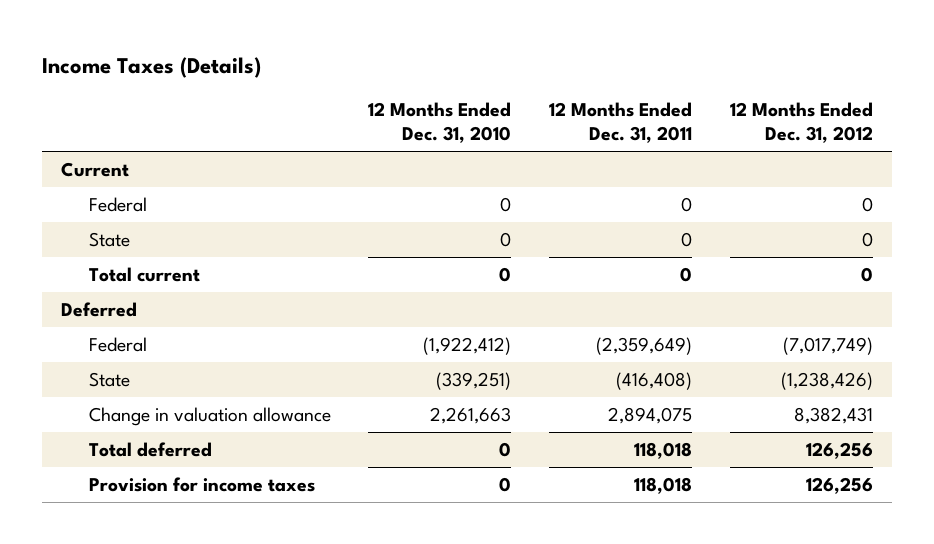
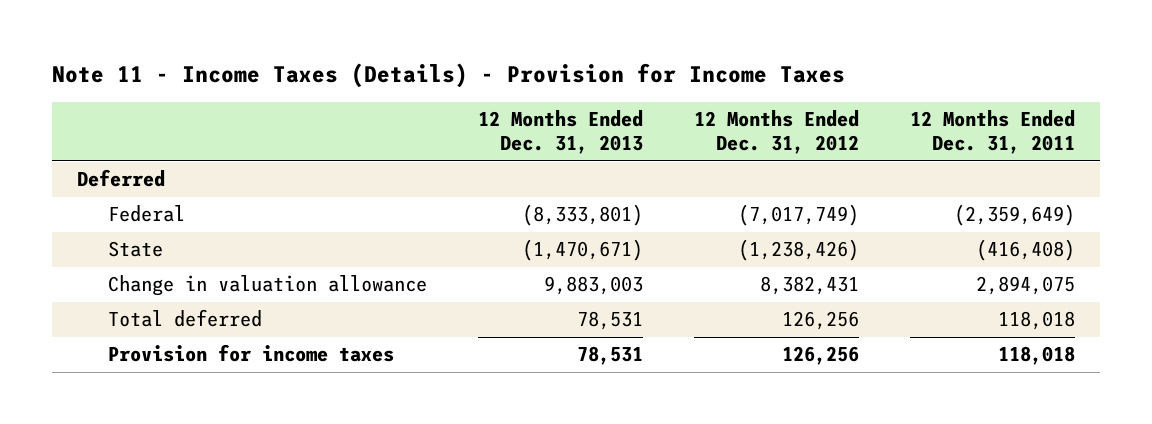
- Income Taxes (Details)
+ Note 11 - Income Taxes (Details) - Provision for Income Taxes
- | 12 Months Ended Dec. 31, 2010 | 12 Months Ended Dec. 31, 2011 | 12 Months Ended Dec. 31, 2012
+ | 12 Months Ended Dec. 31, 2013 | 12 Months Ended Dec. 31, 2012 | 12 Months Ended Dec. 31, 2011
- Current
- Federal | 0 | 0 | 0
- State | 0 | 0 | 0
- Total current | 0 | 0 | 0

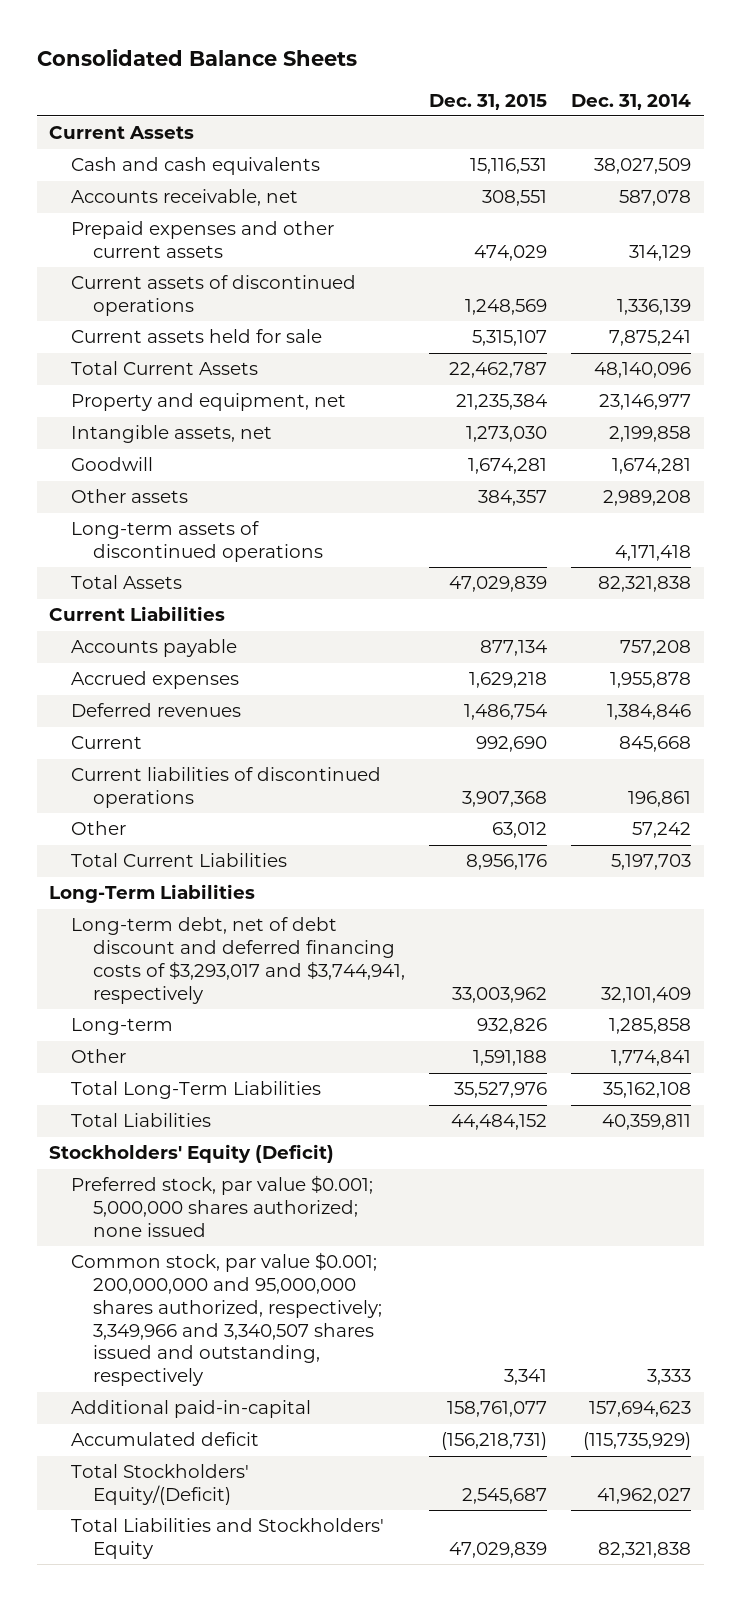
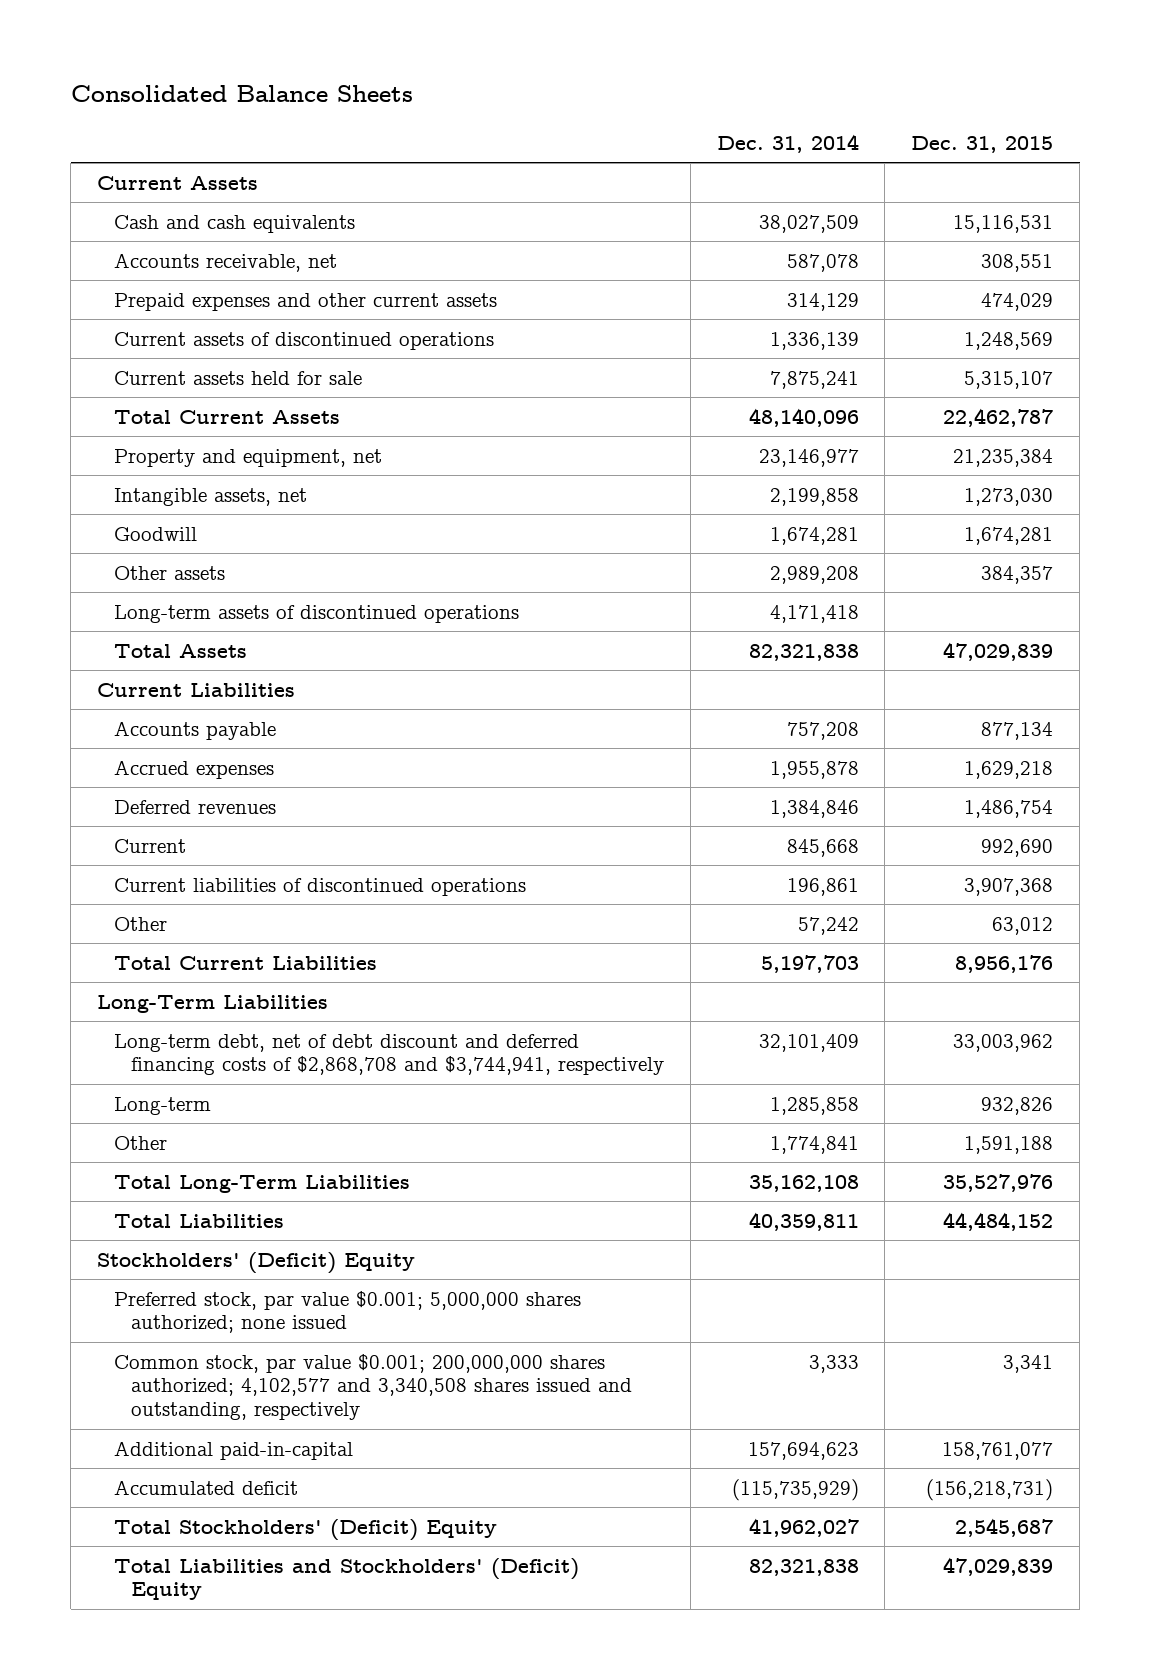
- | Dec. 31, 2015 | Dec. 31, 2014
+ | Dec. 31, 2014 | Dec. 31, 2015
- Long-term debt, net of debt discount and deferred financing costs of $3,293,017 and $3,744,941, respectively | 33,003,962 | 32,101,409
+ Long-term debt, net of debt discount and deferred financing costs of $2,868,708 and $3,744,941, respectively | 32,101,409 | 33,003,962
- Stockholders' Equity (Deficit)
+ Stockholders' (Deficit) Equity
- Common stock, par value $0.001; 200,000,000 and 95,000,000 shares authorized, respectively; 3,349,966 and 3,340,507 shares issued and outstanding, respectively | 3,341 | 3,333
+ Common stock, par value $0.001; 200,000,000 shares authorized; 4,102,577 and 3,340,508 shares issued and outstanding, respectively | 3,333 | 3,341
- Total Stockholders' Equity/(Deficit) | 2,545,687 | 41,962,027
- Total Liabilities and Stockholders' Equity | 47,029,839 | 82,321,838
+ Total Stockholders' (Deficit) Equity | 41,962,027 | 2,545,687
+ Total Liabilities and Stockholders' (Deficit) Equity | 82,321,838 | 47,029,839

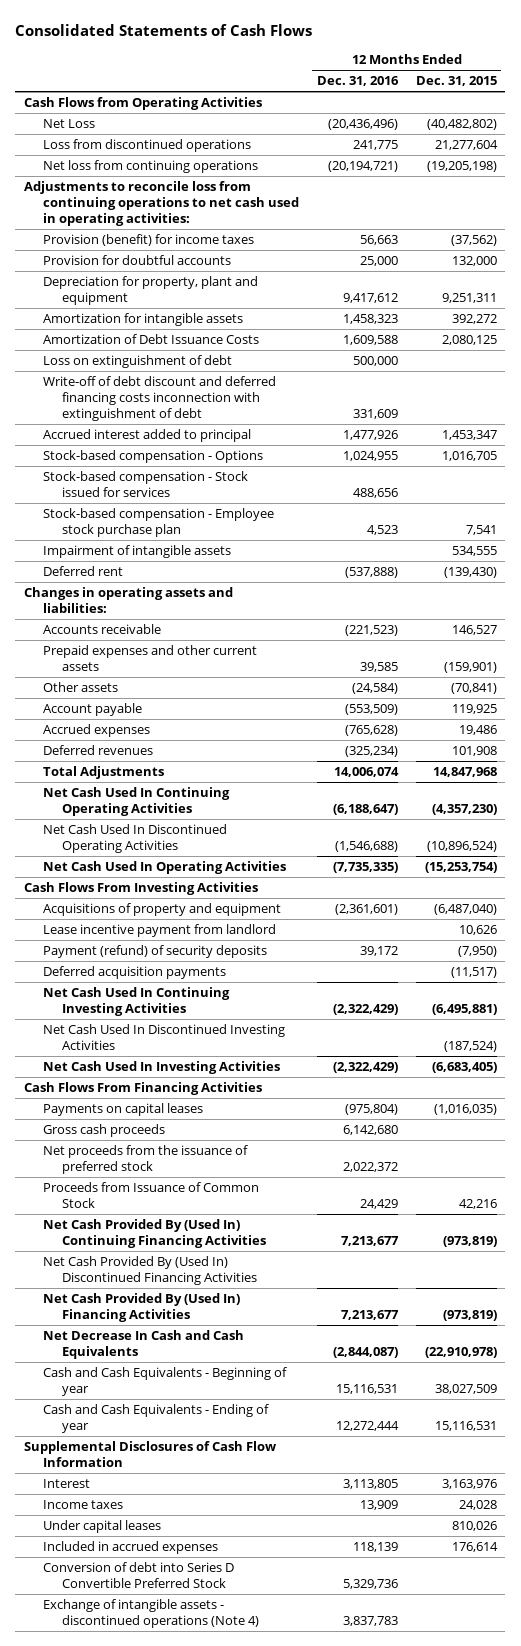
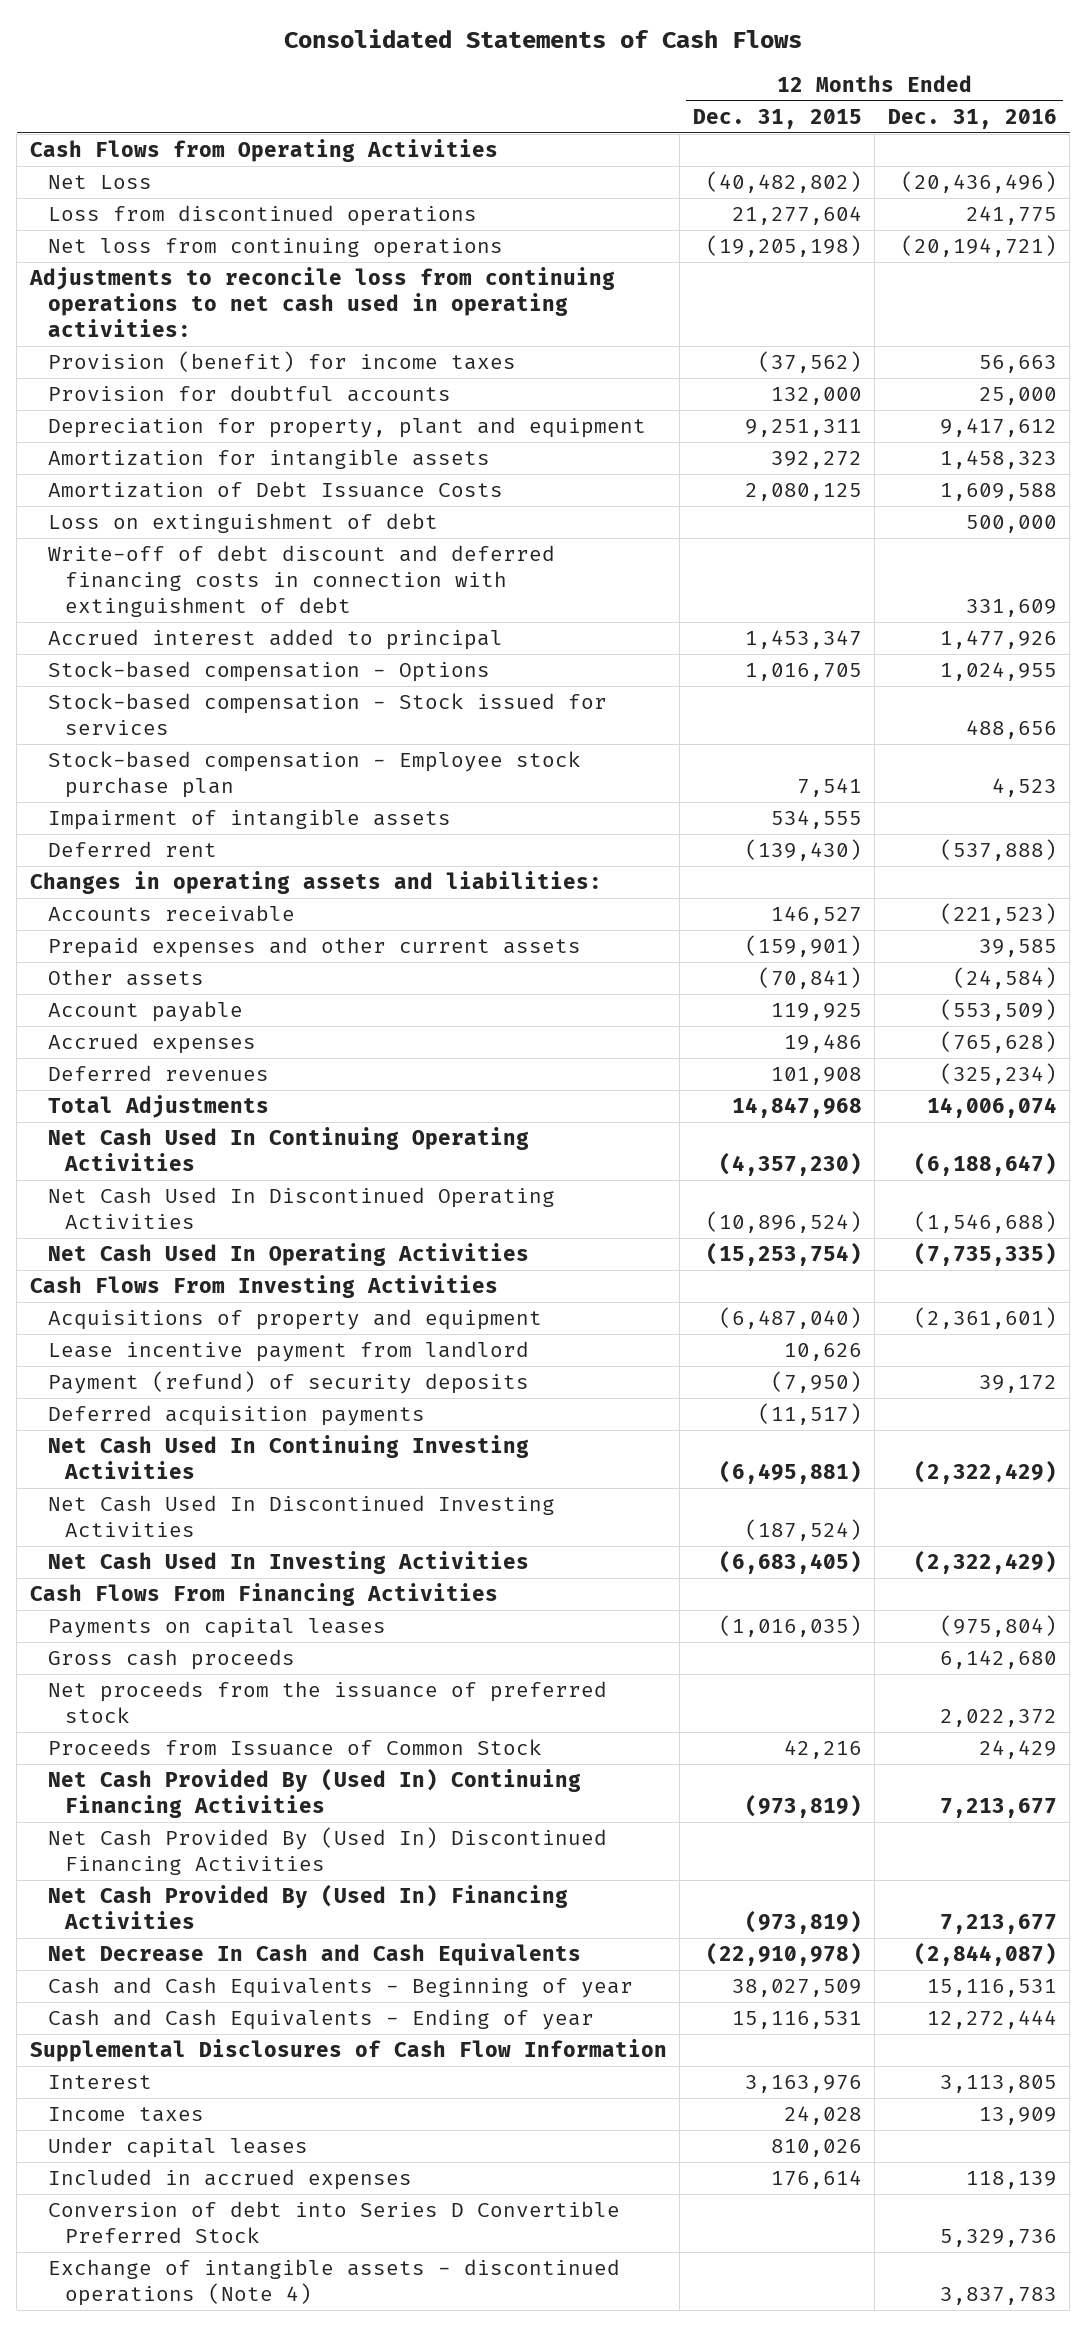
- | 12 Months Ended Dec. 31, 2016 | 12 Months Ended Dec. 31, 2015
+ | 12 Months Ended Dec. 31, 2015 | 12 Months Ended Dec. 31, 2016
- Write-off of debt discount and deferred financing costs inconnection with extinguishment of debt | 331,609 |
+ Write-off of debt discount and deferred financing costs in connection with extinguishment of debt | | 331,609

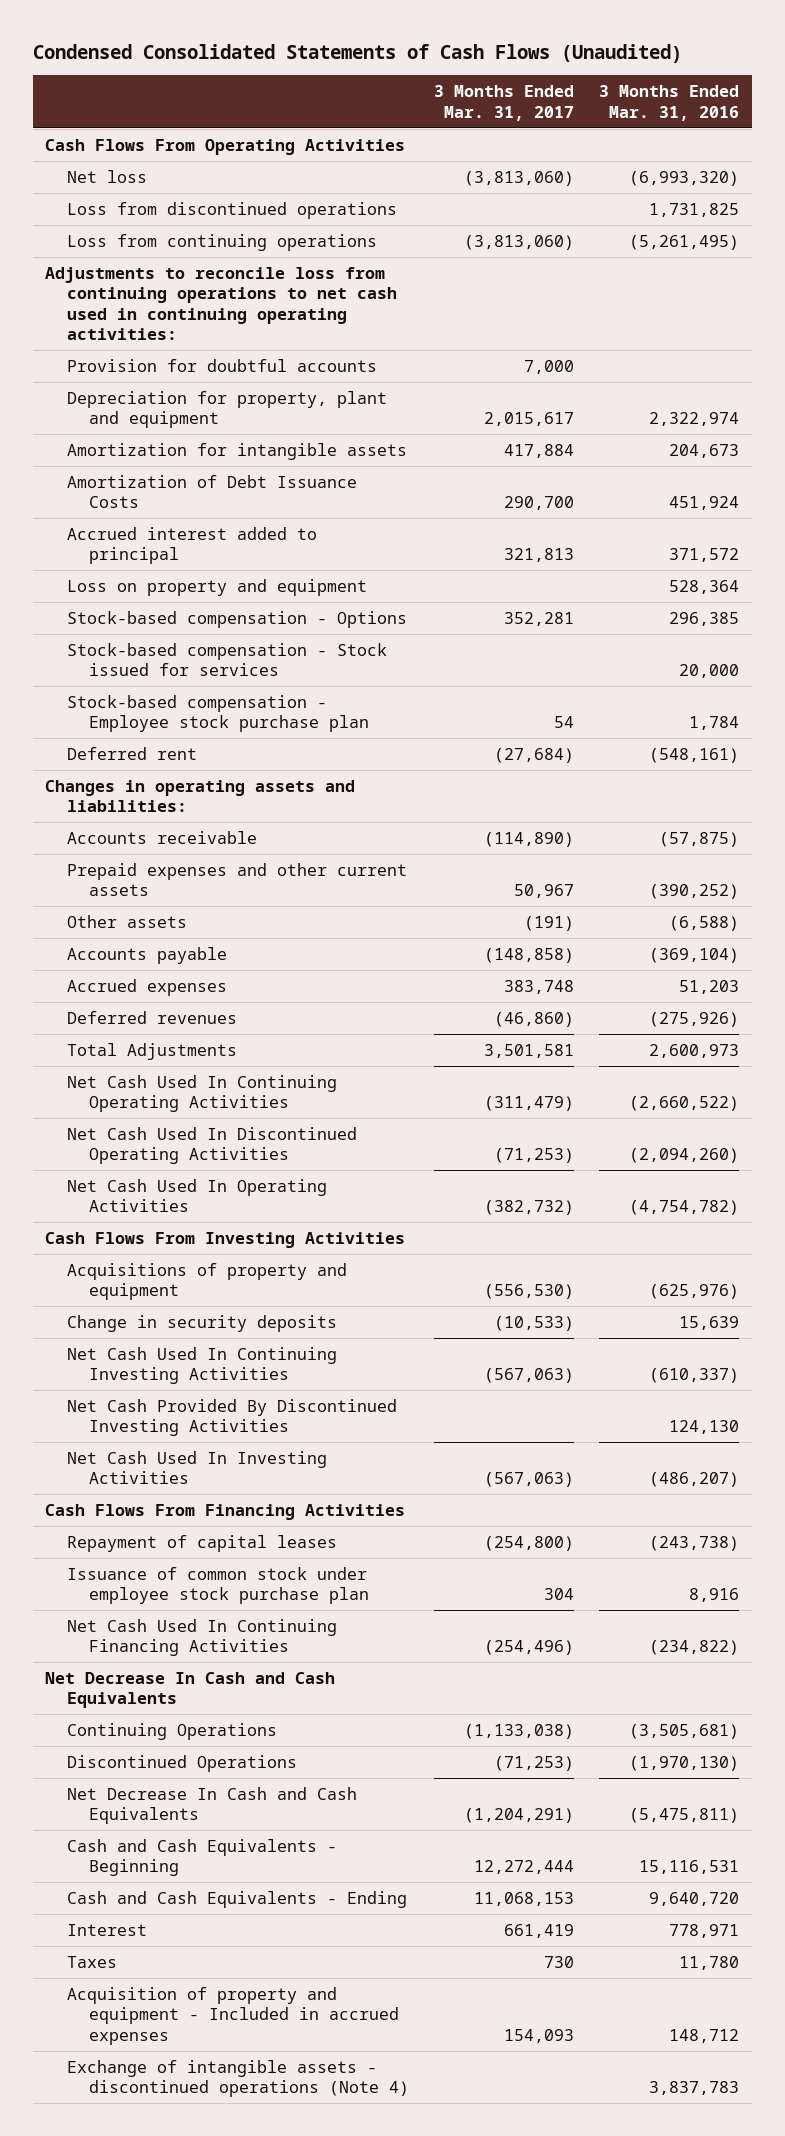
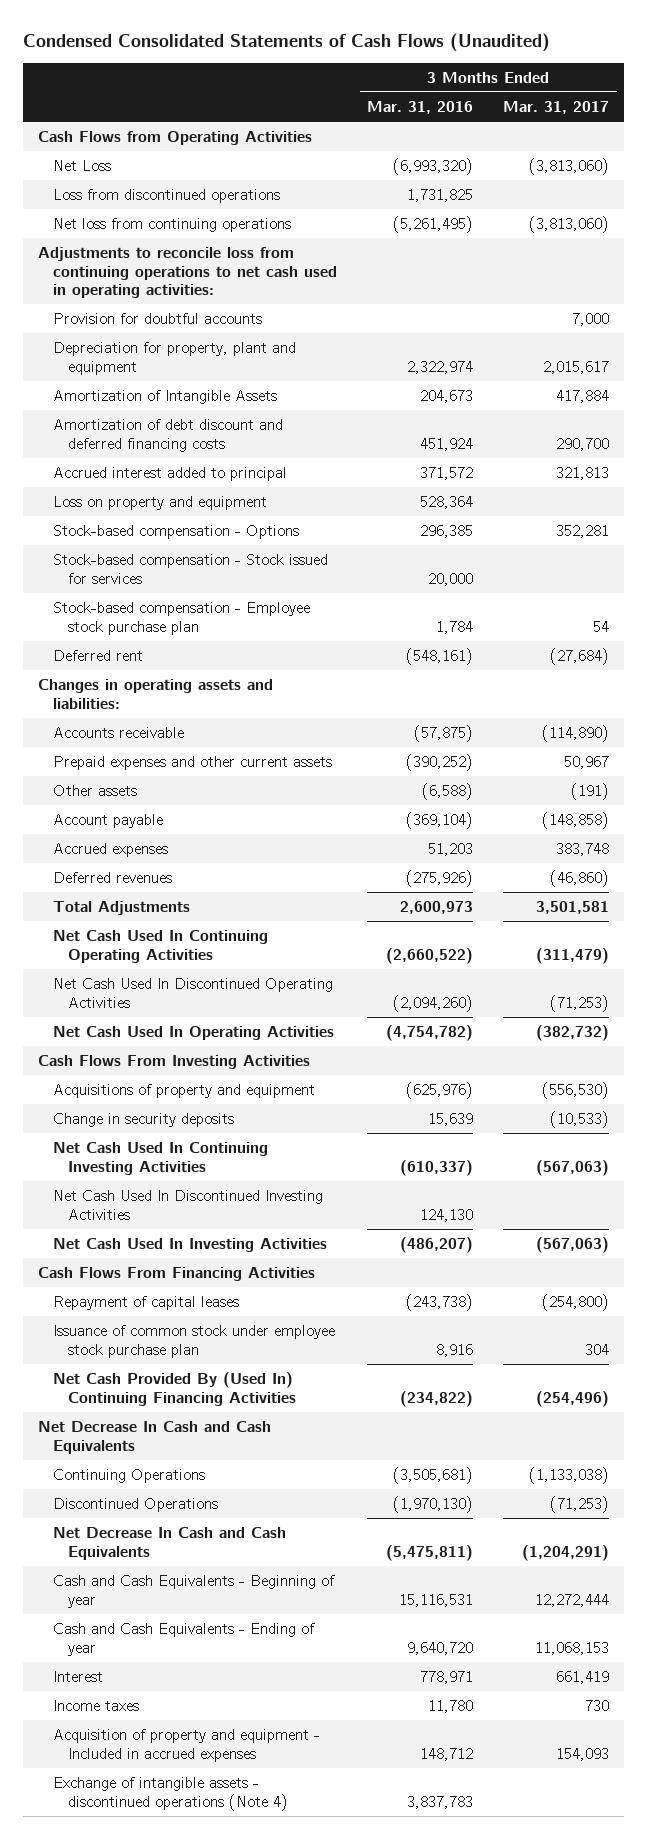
- | 3 Months Ended Mar. 31, 2017 | 3 Months Ended Mar. 31, 2016
+ | 3 Months Ended Mar. 31, 2016 | 3 Months Ended Mar. 31, 2017
- Cash Flows From Operating Activities
- Net loss | (3,813,060) | (6,993,320)
+ Cash Flows from Operating Activities
+ Net Loss | (6,993,320) | (3,813,060)
- Loss from continuing operations | (3,813,060) | (5,261,495)
- Adjustments to reconcile loss from continuing operations to net cash used in continuing operating activities:
+ Net loss from continuing operations | (5,261,495) | (3,813,060)
+ Adjustments to reconcile loss from continuing operations to net cash used in operating activities:
- Amortization for intangible assets | 417,884 | 204,673
- Amortization of Debt Issuance Costs | 290,700 | 451,924
+ Amortization of Intangible Assets | 204,673 | 417,884
+ Amortization of debt discount and deferred financing costs | 451,924 | 290,700
- Accounts payable | (148,858) | (369,104)
+ Account payable | (369,104) | (148,858)
- Net Cash Provided By Discontinued Investing Activities | | 124,130
+ Net Cash Used In Discontinued Investing Activities | 124,130 |
- Net Cash Used In Continuing Financing Activities | (254,496) | (234,822)
+ Net Cash Provided By (Used In) Continuing Financing Activities | (234,822) | (254,496)
- Cash and Cash Equivalents - Beginning | 12,272,444 | 15,116,531
- Cash and Cash Equivalents - Ending | 11,068,153 | 9,640,720
+ Cash and Cash Equivalents - Beginning of year | 15,116,531 | 12,272,444
+ Cash and Cash Equivalents - Ending of year | 9,640,720 | 11,068,153
- Taxes | 730 | 11,780
+ Income taxes | 11,780 | 730

